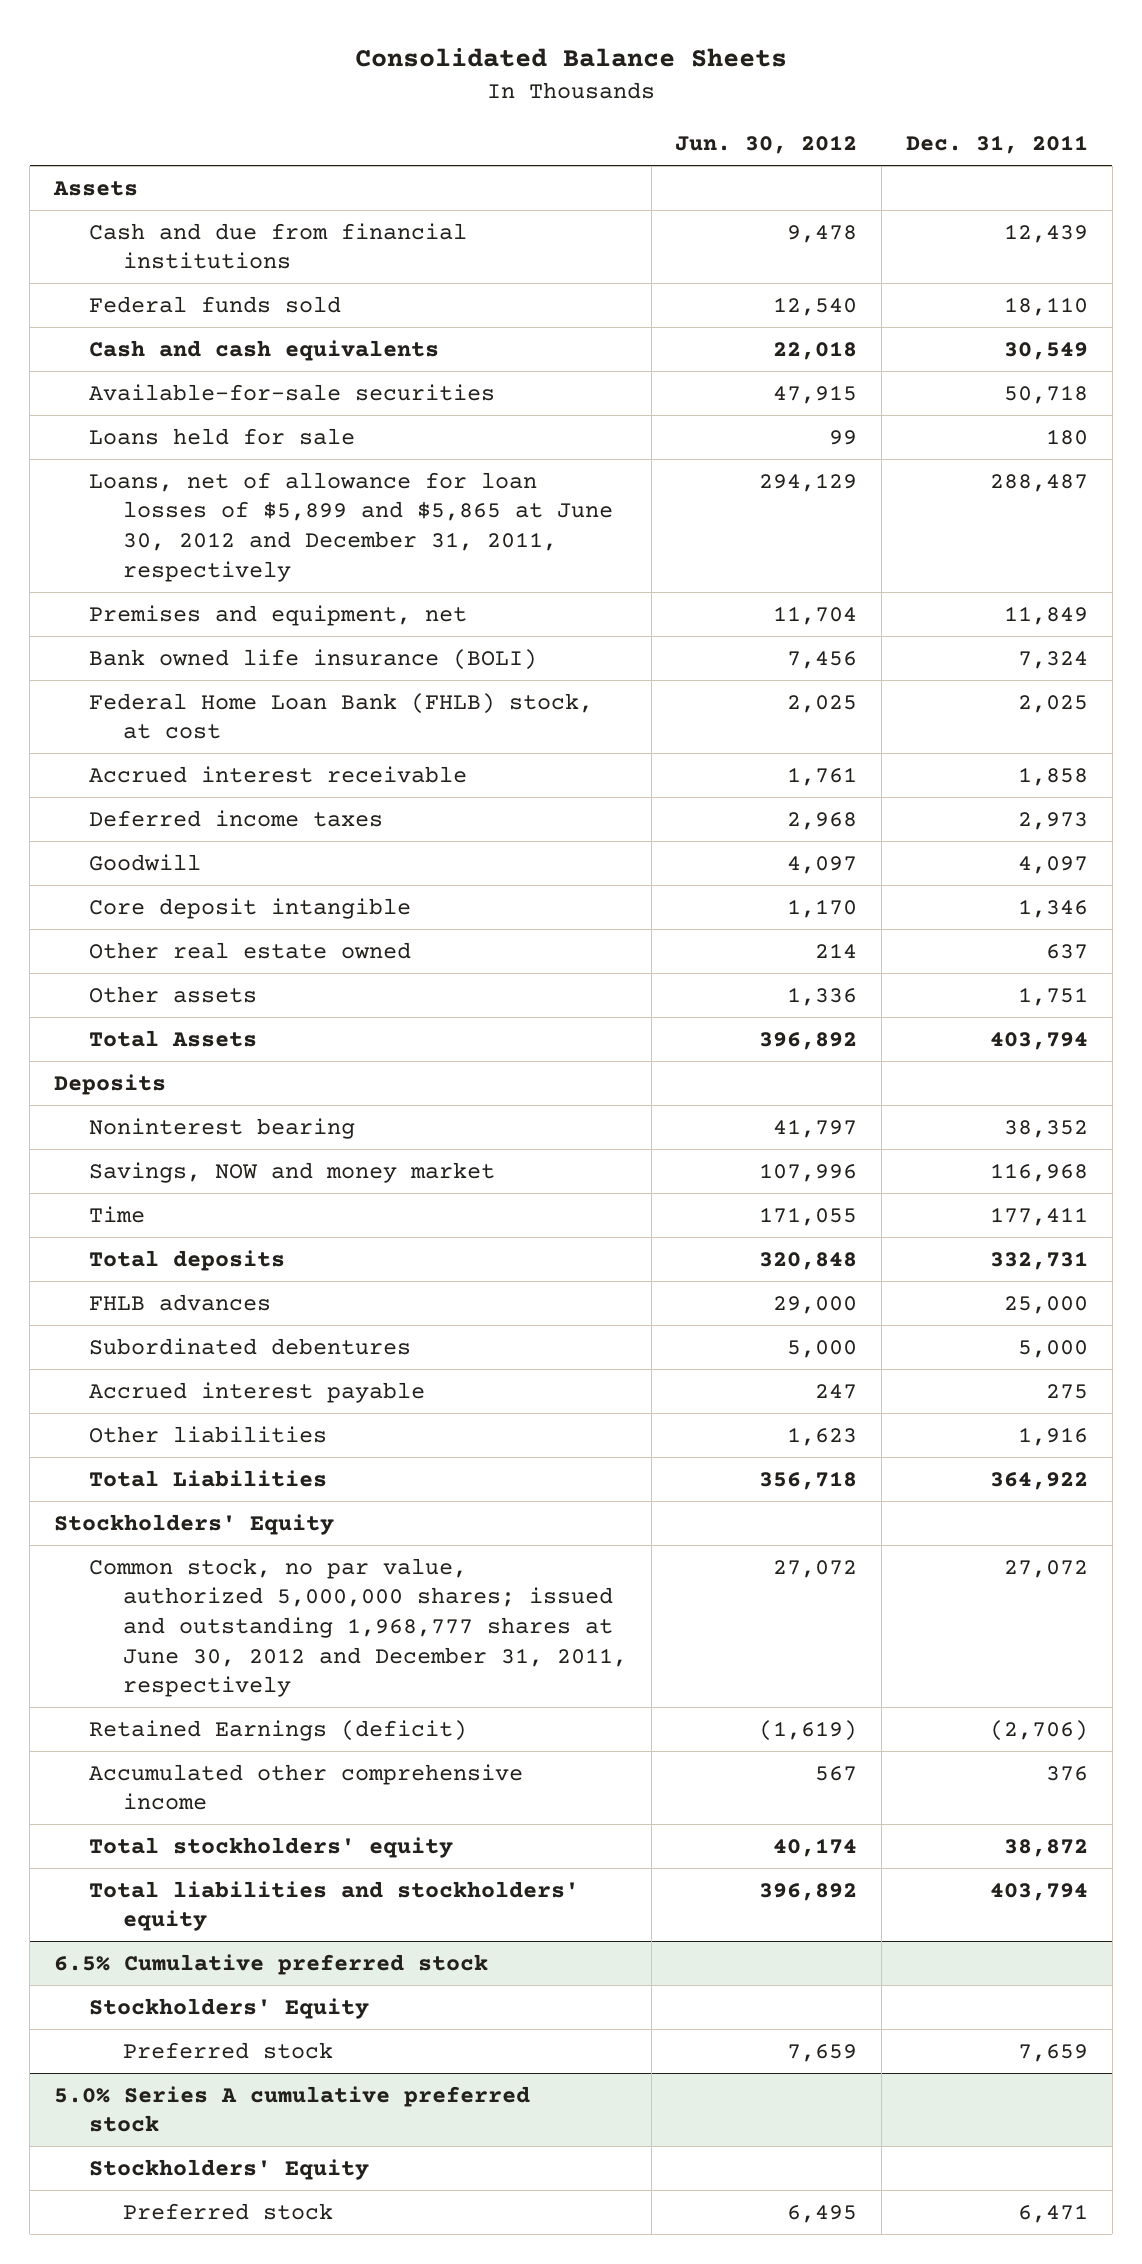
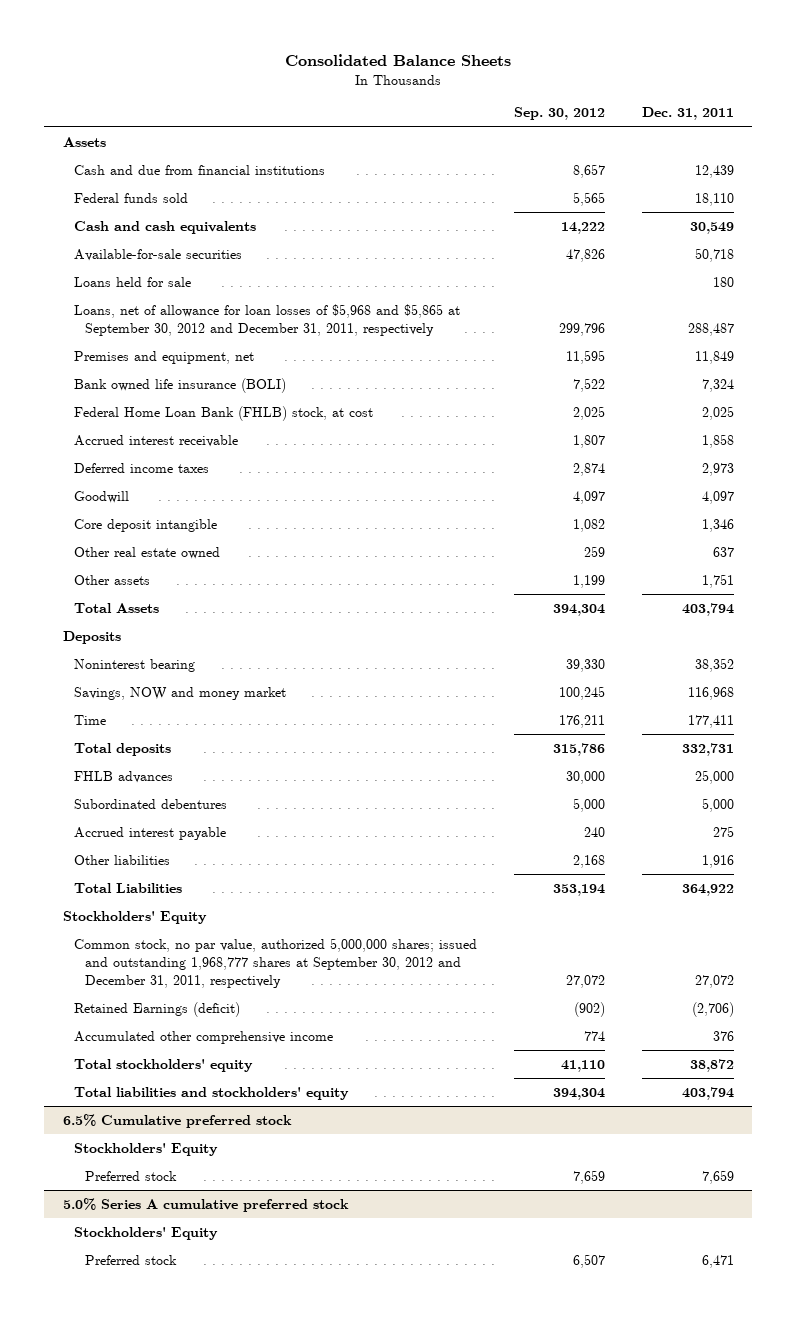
- | Jun. 30, 2012 | Dec. 31, 2011
+ | Sep. 30, 2012 | Dec. 31, 2011
- Loans, net of allowance for loan losses of $5,899 and $5,865 at June 30, 2012 and December 31, 2011, respectively | 294,129 | 288,487
+ Loans, net of allowance for loan losses of $5,968 and $5,865 at September 30, 2012 and December 31, 2011, respectively | 299,796 | 288,487
- Common stock, no par value, authorized 5,000,000 shares; issued and outstanding 1,968,777 shares at June 30, 2012 and December 31, 2011, respectively | 27,072 | 27,072
+ Common stock, no par value, authorized 5,000,000 shares; issued and outstanding 1,968,777 shares at September 30, 2012 and December 31, 2011, respectively | 27,072 | 27,072

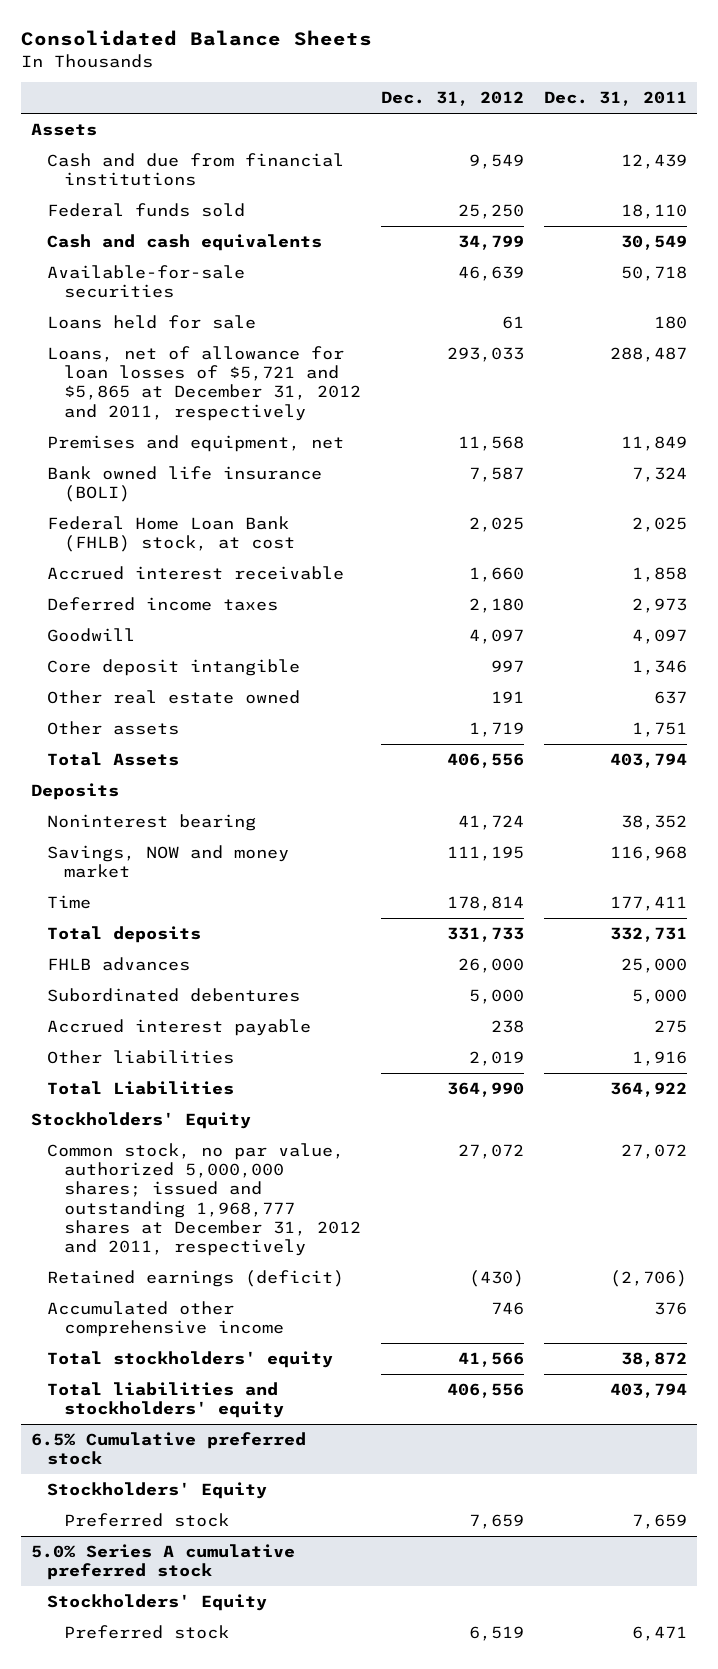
- | Sep. 30, 2012 | Dec. 31, 2011
+ | Dec. 31, 2012 | Dec. 31, 2011
- Loans, net of allowance for loan losses of $5,968 and $5,865 at September 30, 2012 and December 31, 2011, respectively | 299,796 | 288,487
+ Loans, net of allowance for loan losses of $5,721 and $5,865 at December 31, 2012 and 2011, respectively | 293,033 | 288,487
- Common stock, no par value, authorized 5,000,000 shares; issued and outstanding 1,968,777 shares at September 30, 2012 and December 31, 2011, respectively | 27,072 | 27,072
- Retained Earnings (deficit) | (902) | (2,706)
+ Common stock, no par value, authorized 5,000,000 shares; issued and outstanding 1,968,777 shares at December 31, 2012 and 2011, respectively | 27,072 | 27,072
+ Retained earnings (deficit) | (430) | (2,706)

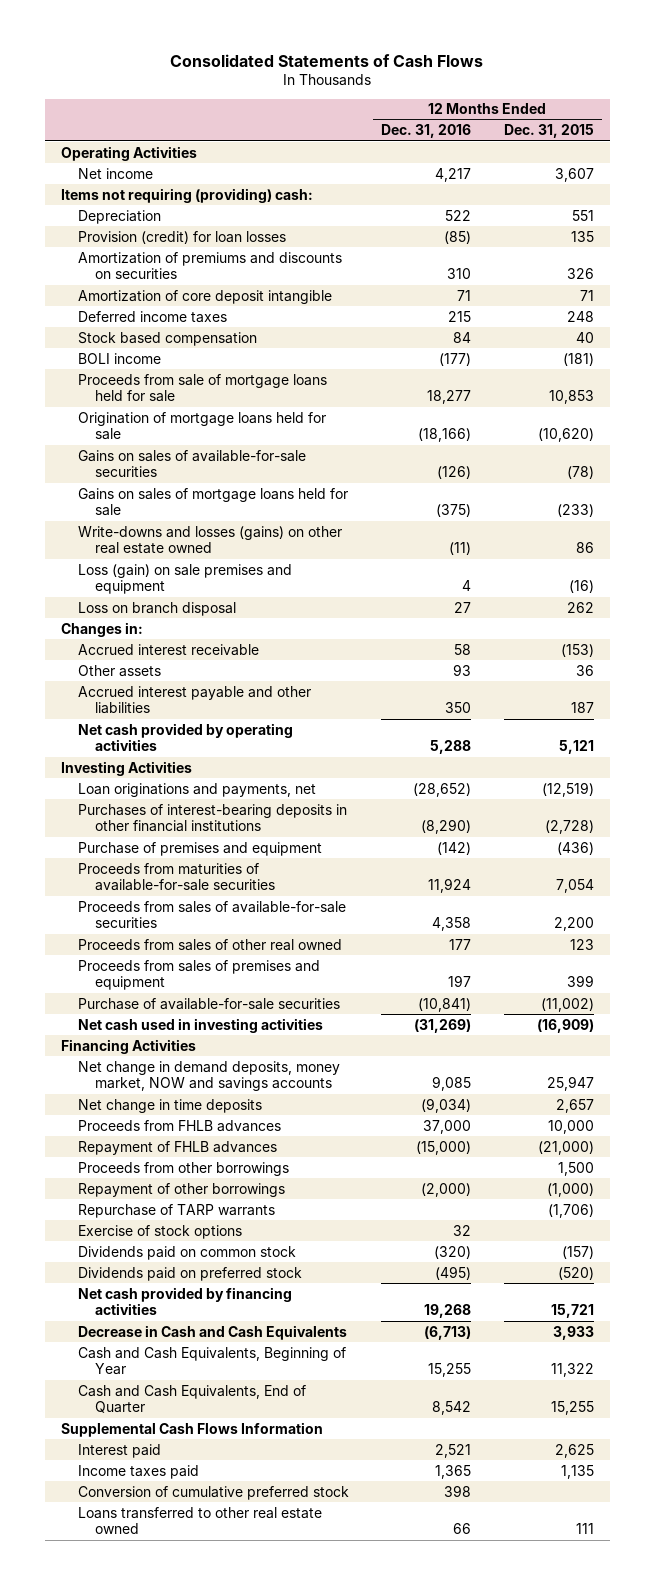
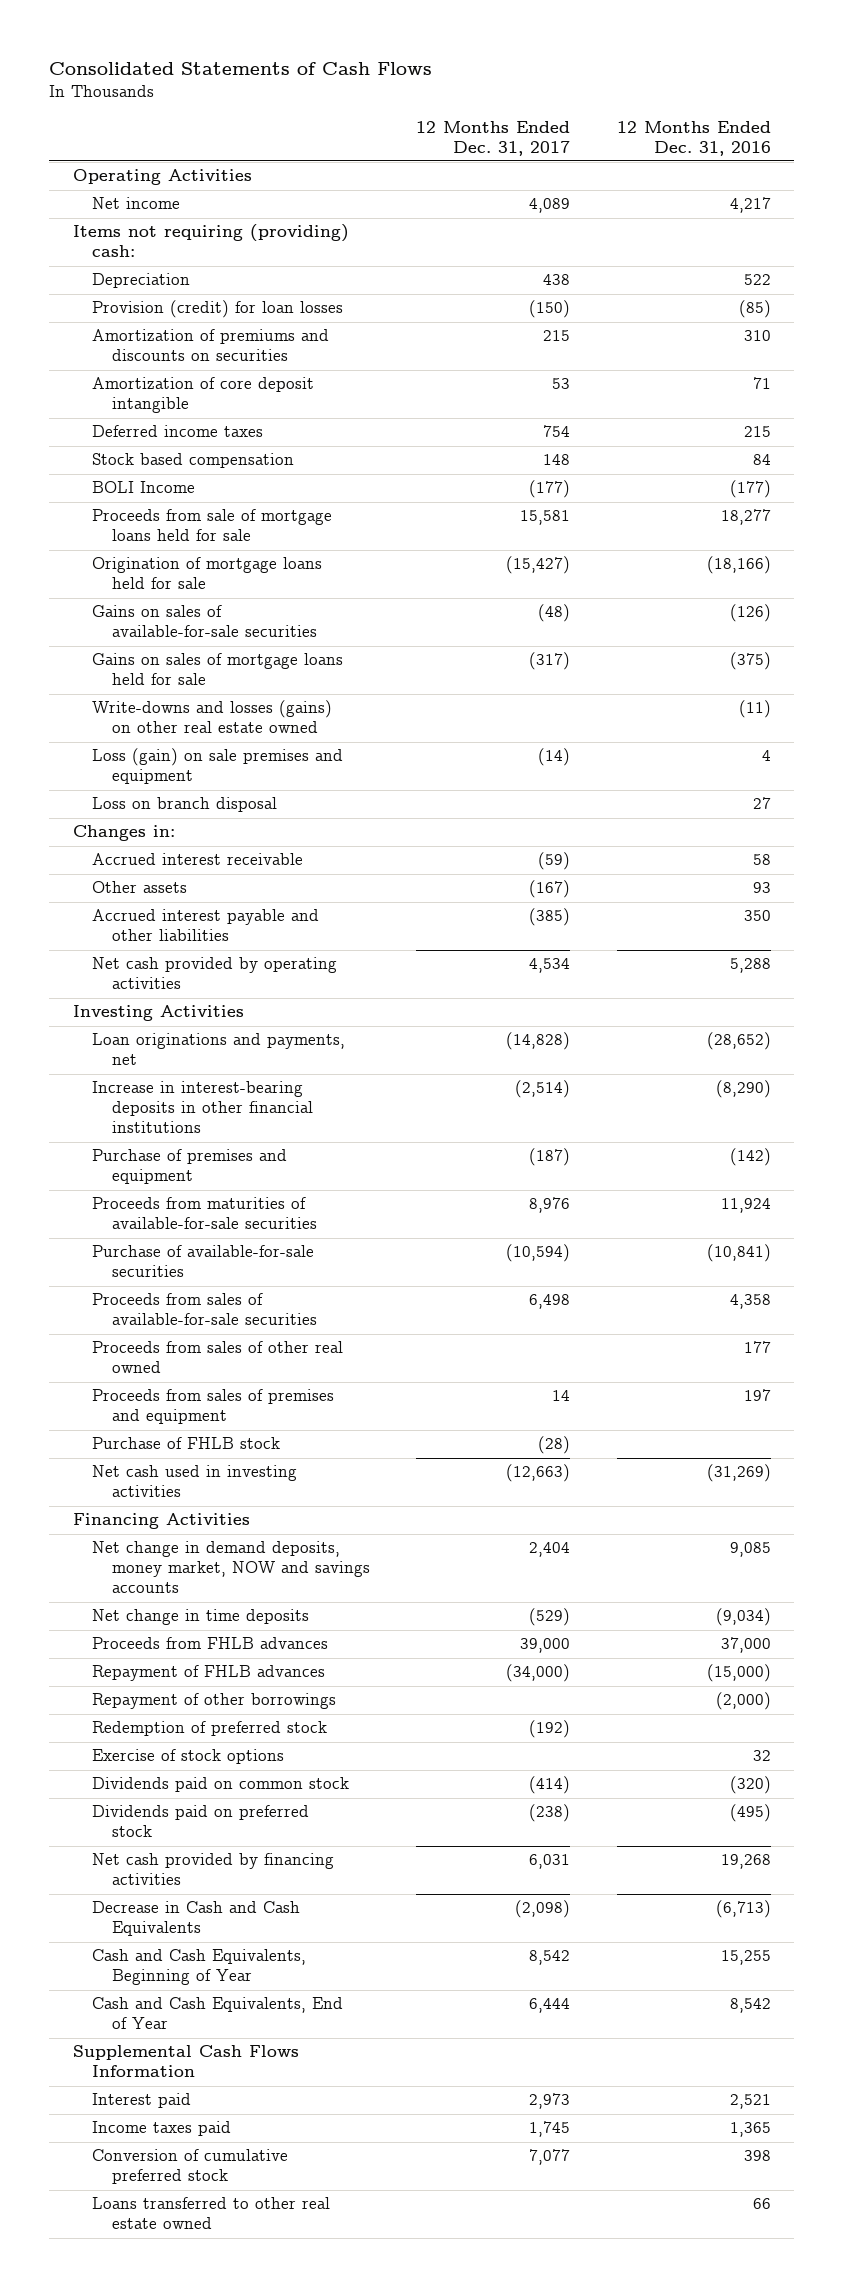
- | 12 Months Ended Dec. 31, 2016 | 12 Months Ended Dec. 31, 2015
+ | 12 Months Ended Dec. 31, 2017 | 12 Months Ended Dec. 31, 2016
- BOLI income | (177) | (181)
+ BOLI Income | (177) | (177)
- Purchases of interest-bearing deposits in other financial institutions | (8,290) | (2,728)
+ Increase in interest-bearing deposits in other financial institutions | (2,514) | (8,290)
moved up: Purchase of available-for-sale securities | (10,594) | (10,841)
+ Purchase of FHLB stock | (28) |
- Proceeds from other borrowings | | 1,500
- Repurchase of TARP warrants | | (1,706)
+ Redemption of preferred stock | (192) |
- Cash and Cash Equivalents, End of Quarter | 8,542 | 15,255
+ Cash and Cash Equivalents, End of Year | 6,444 | 8,542

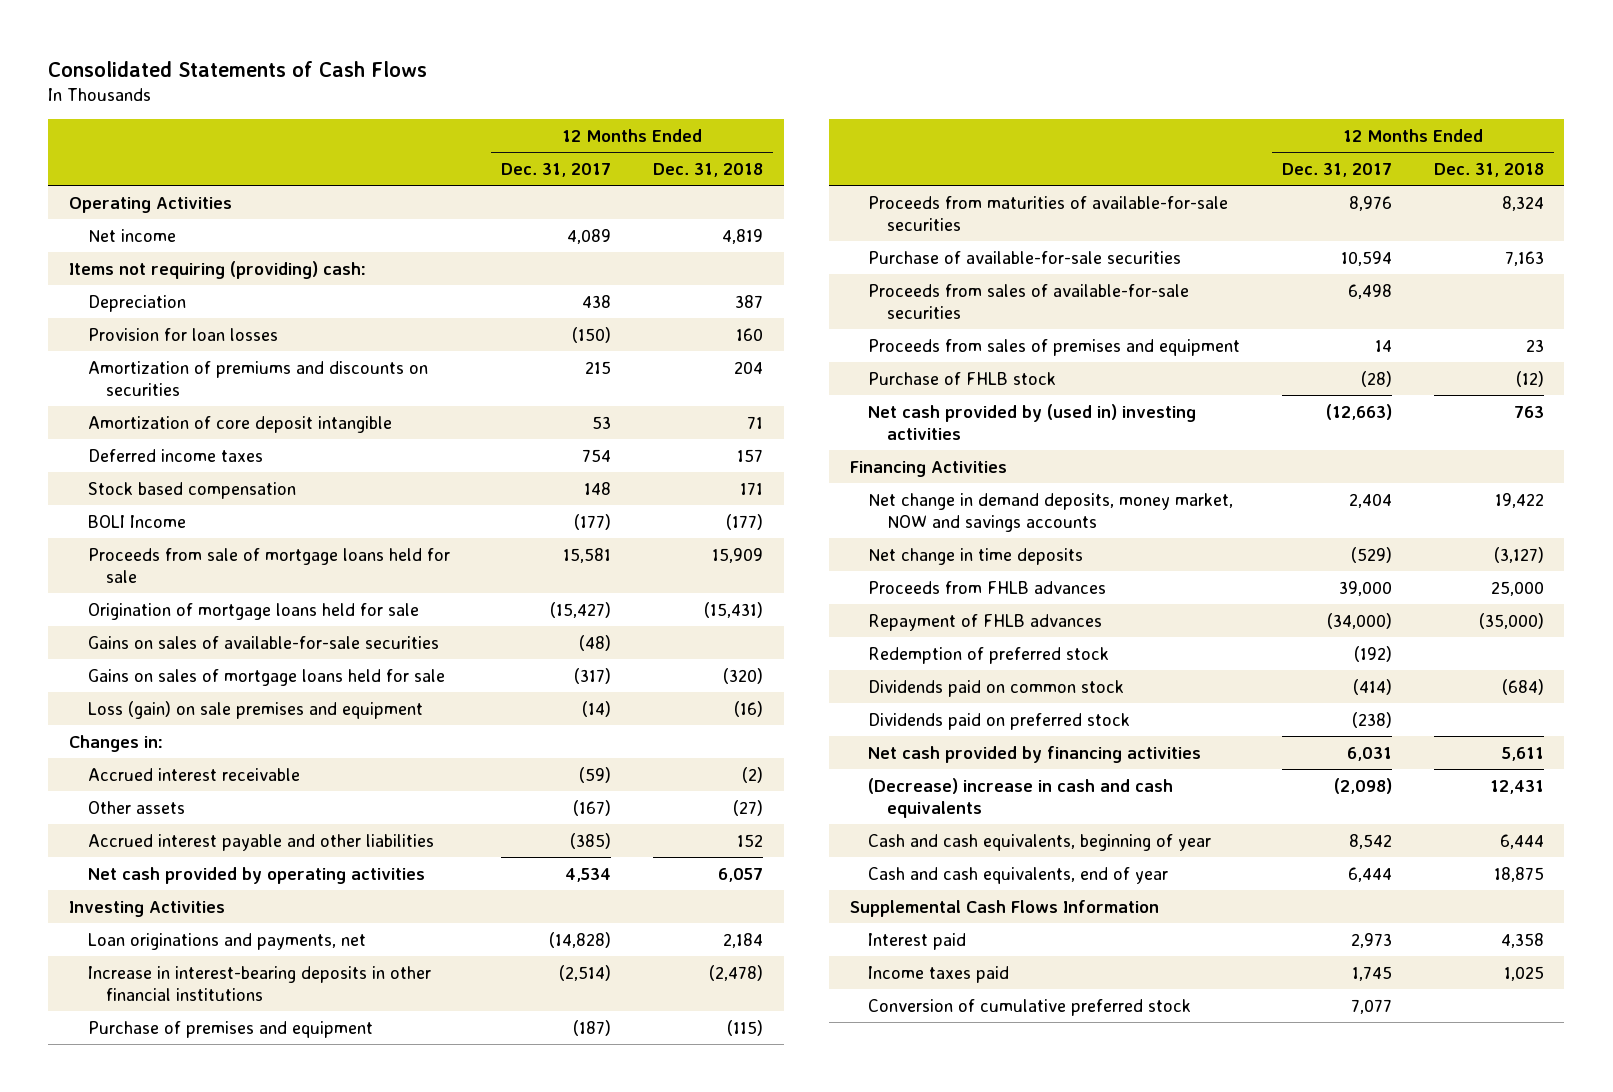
- | 12 Months Ended Dec. 31, 2017 | 12 Months Ended Dec. 31, 2016
+ | 12 Months Ended Dec. 31, 2017 | 12 Months Ended Dec. 31, 2018
- Provision (credit) for loan losses | (150) | (85)
+ Provision for loan losses | (150) | 160
- Write-downs and losses (gains) on other real estate owned | | (11)
- Loss on branch disposal | | 27
- Purchase of available-for-sale securities | (10,594) | (10,841)
+ Purchase of available-for-sale securities | 10,594 | 7,163
- Proceeds from sales of other real owned | | 177
- Net cash used in investing activities | (12,663) | (31,269)
+ Net cash provided by (used in) investing activities | (12,663) | 763
- Repayment of other borrowings | | (2,000)
- Exercise of stock options | | 32
- Decrease in Cash and Cash Equivalents | (2,098) | (6,713)
- Cash and Cash Equivalents, Beginning of Year | 8,542 | 15,255
- Cash and Cash Equivalents, End of Year | 6,444 | 8,542
+ (Decrease) increase in cash and cash equivalents | (2,098) | 12,431
+ Cash and cash equivalents, beginning of year | 8,542 | 6,444
+ Cash and cash equivalents, end of year | 6,444 | 18,875
- Loans transferred to other real estate owned | | 66

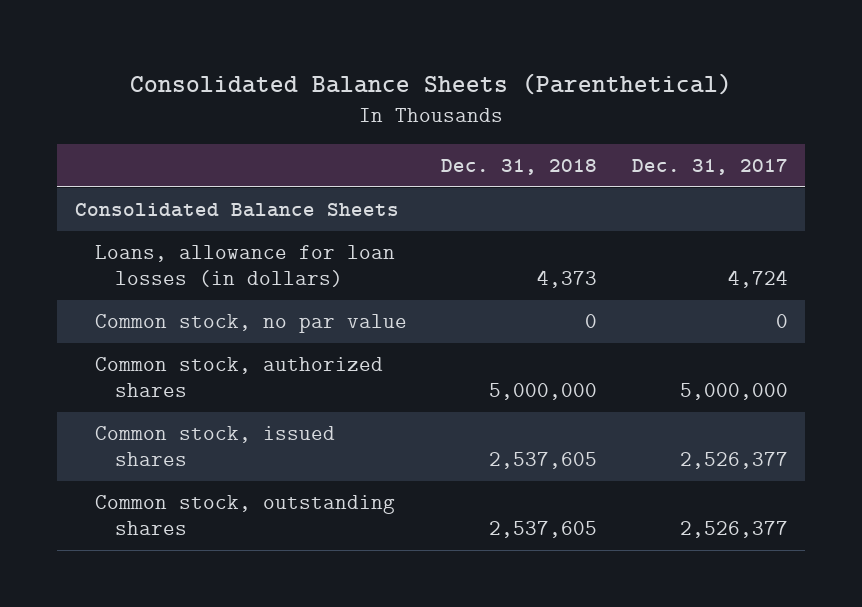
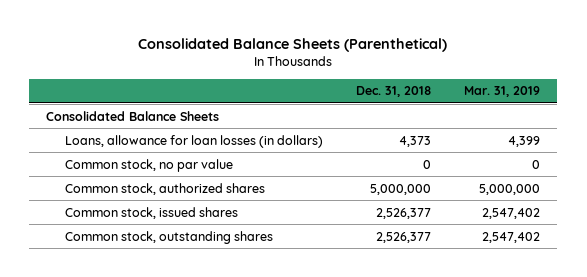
- | Dec. 31, 2018 | Dec. 31, 2017
+ | Dec. 31, 2018 | Mar. 31, 2019
- Common stock, issued shares | 2,537,605 | 2,526,377
- Common stock, outstanding shares | 2,537,605 | 2,526,377
+ Common stock, issued shares | 2,526,377 | 2,547,402
+ Common stock, outstanding shares | 2,526,377 | 2,547,402

